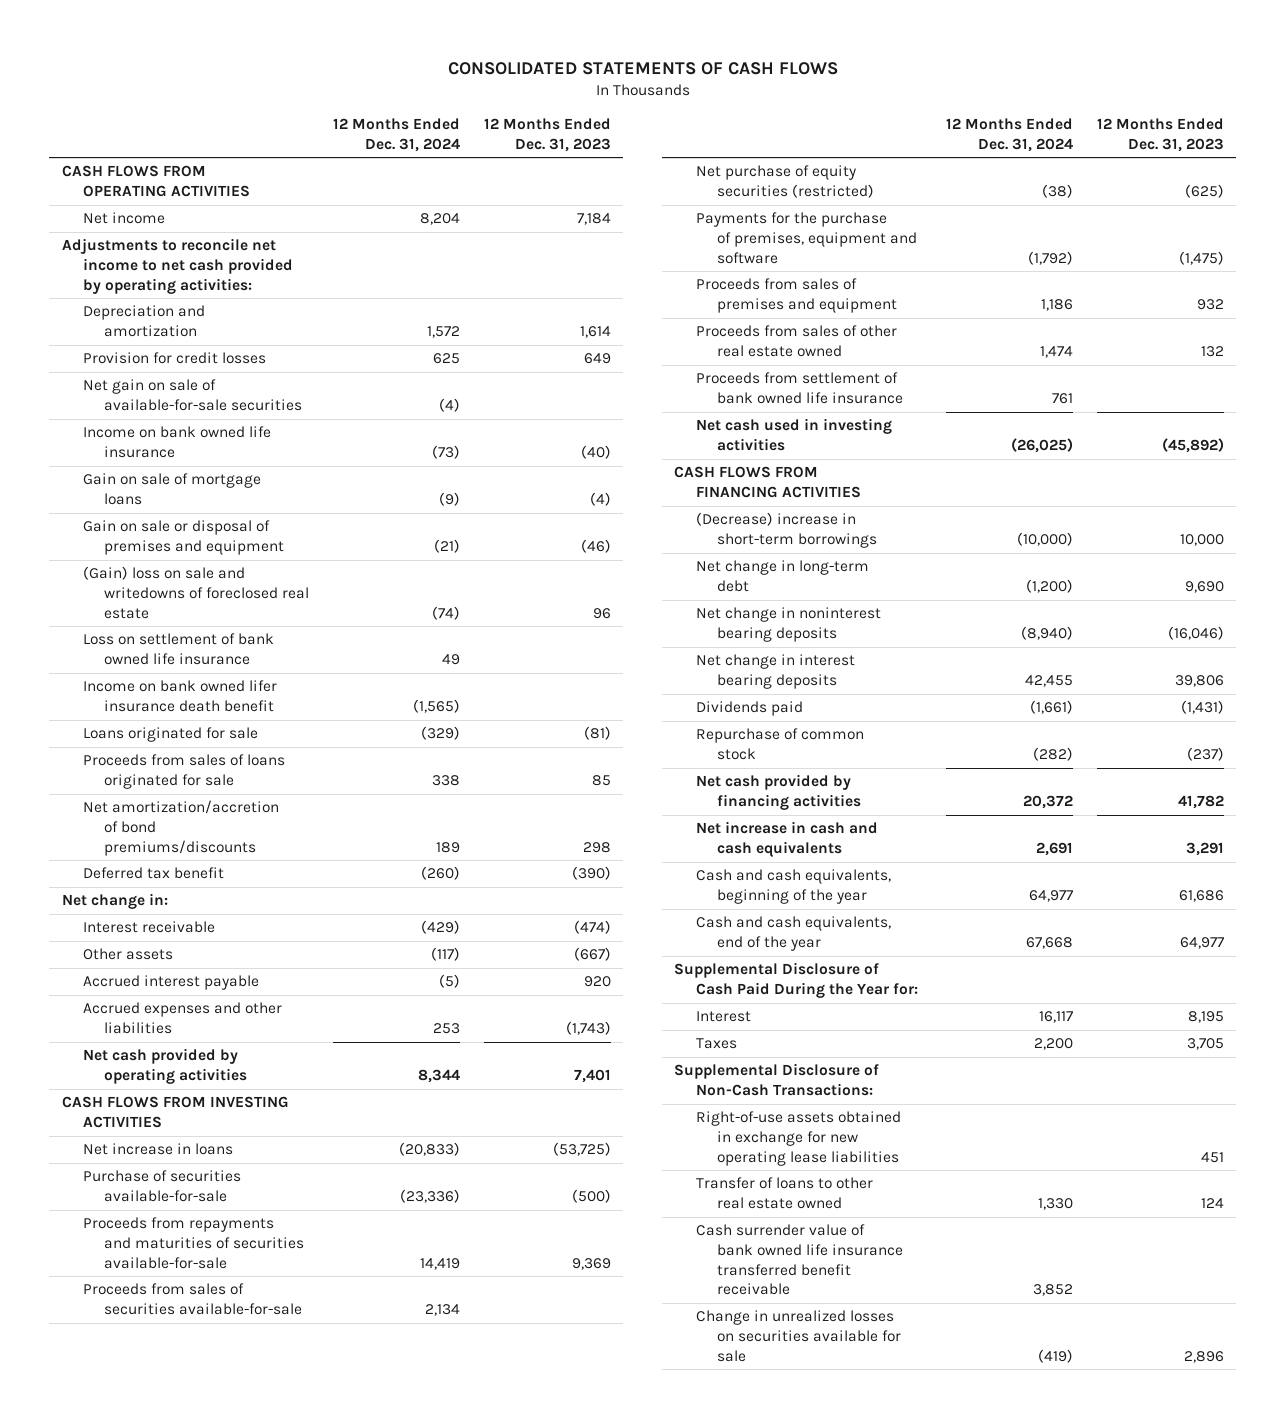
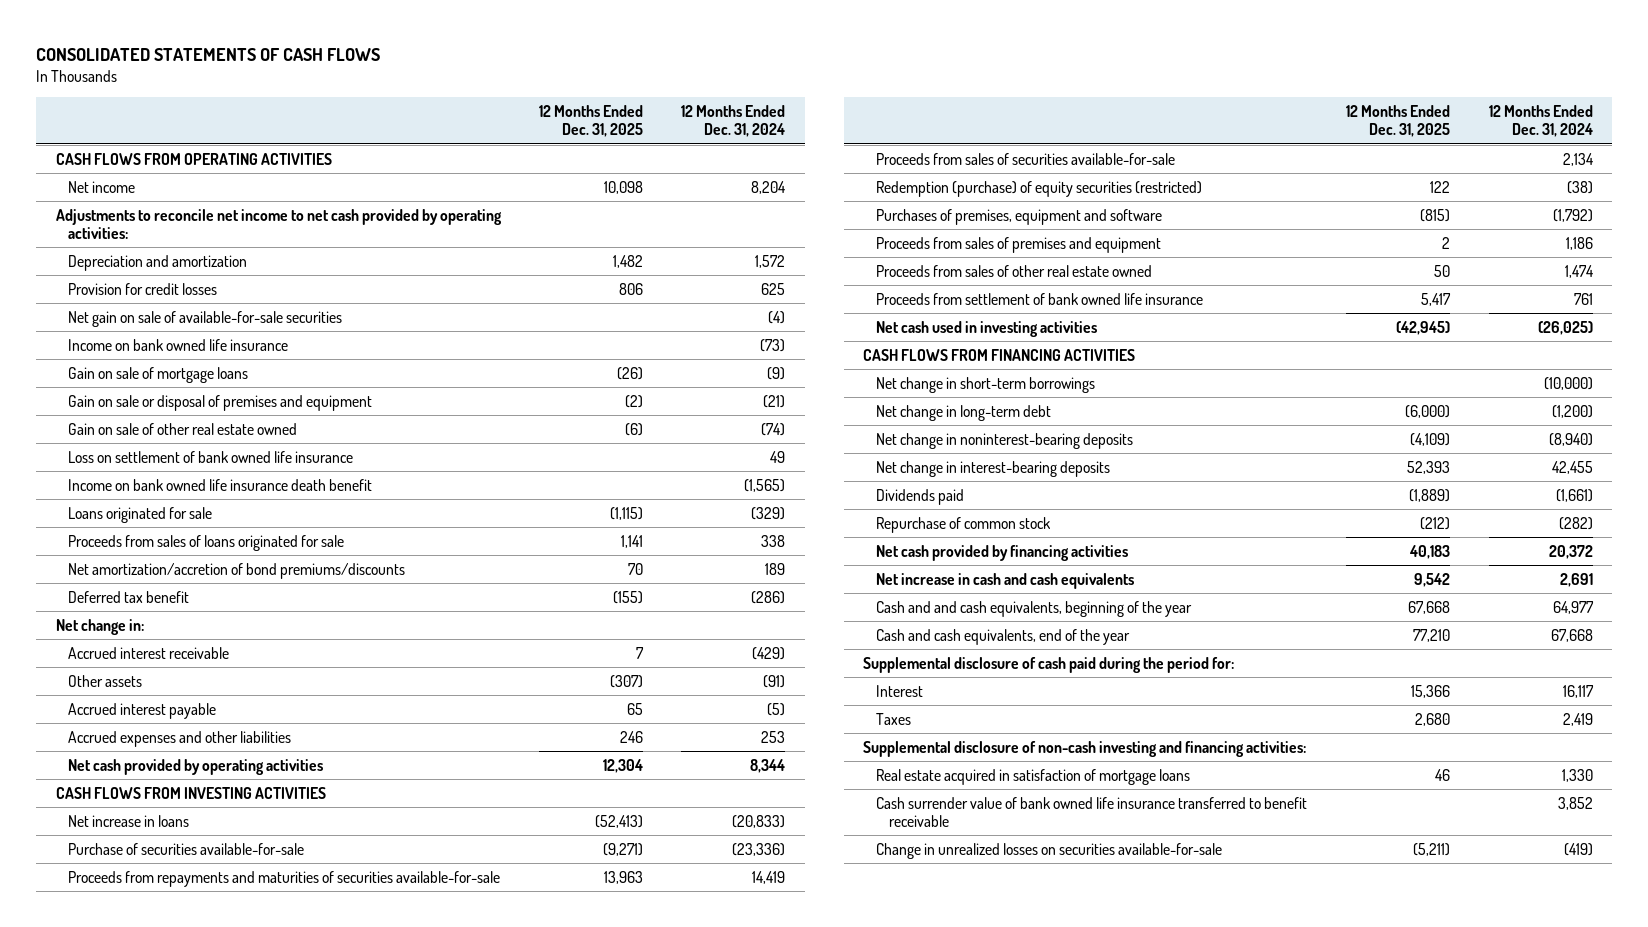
- | 12 Months Ended Dec. 31, 2024 | 12 Months Ended Dec. 31, 2023
+ | 12 Months Ended Dec. 31, 2025 | 12 Months Ended Dec. 31, 2024
- (Gain) loss on sale and writedowns of foreclosed real estate | (74) | 96
+ Gain on sale of other real estate owned | (6) | (74)
- Income on bank owned lifer insurance death benefit | (1,565) |
+ Income on bank owned life insurance death benefit | | (1,565)
- Deferred tax benefit | (260) | (390)
+ Deferred tax benefit | (155) | (286)
- Interest receivable | (429) | (474)
- Other assets | (117) | (667)
+ Accrued interest receivable | 7 | (429)
+ Other assets | (307) | (91)
- Net purchase of equity securities (restricted) | (38) | (625)
- Payments for the purchase of premises, equipment and software | (1,792) | (1,475)
+ Redemption (purchase) of equity securities (restricted) | 122 | (38)
+ Purchases of premises, equipment and software | (815) | (1,792)
- (Decrease) increase in short-term borrowings | (10,000) | 10,000
+ Net change in short-term borrowings | | (10,000)
- Net change in noninterest bearing deposits | (8,940) | (16,046)
- Net change in interest bearing deposits | 42,455 | 39,806
+ Net change in noninterest-bearing deposits | (4,109) | (8,940)
+ Net change in interest-bearing deposits | 52,393 | 42,455
- Cash and cash equivalents, beginning of the year | 64,977 | 61,686
+ Cash and and cash equivalents, beginning of the year | 67,668 | 64,977
- Supplemental Disclosure of Cash Paid During the Year for:
+ Supplemental disclosure of cash paid during the period for:
- Taxes | 2,200 | 3,705
- Supplemental Disclosure of Non-Cash Transactions:
- Right-of-use assets obtained in exchange for new operating lease liabilities | | 451
- Transfer of loans to other real estate owned | 1,330 | 124
- Cash surrender value of bank owned life insurance transferred benefit receivable | 3,852 |
- Change in unrealized losses on securities available for sale | (419) | 2,896
+ Taxes | 2,680 | 2,419
+ Supplemental disclosure of non-cash investing and financing activities:
+ Real estate acquired in satisfaction of mortgage loans | 46 | 1,330
+ Cash surrender value of bank owned life insurance transferred to benefit receivable | | 3,852
+ Change in unrealized losses on securities available-for-sale | (5,211) | (419)

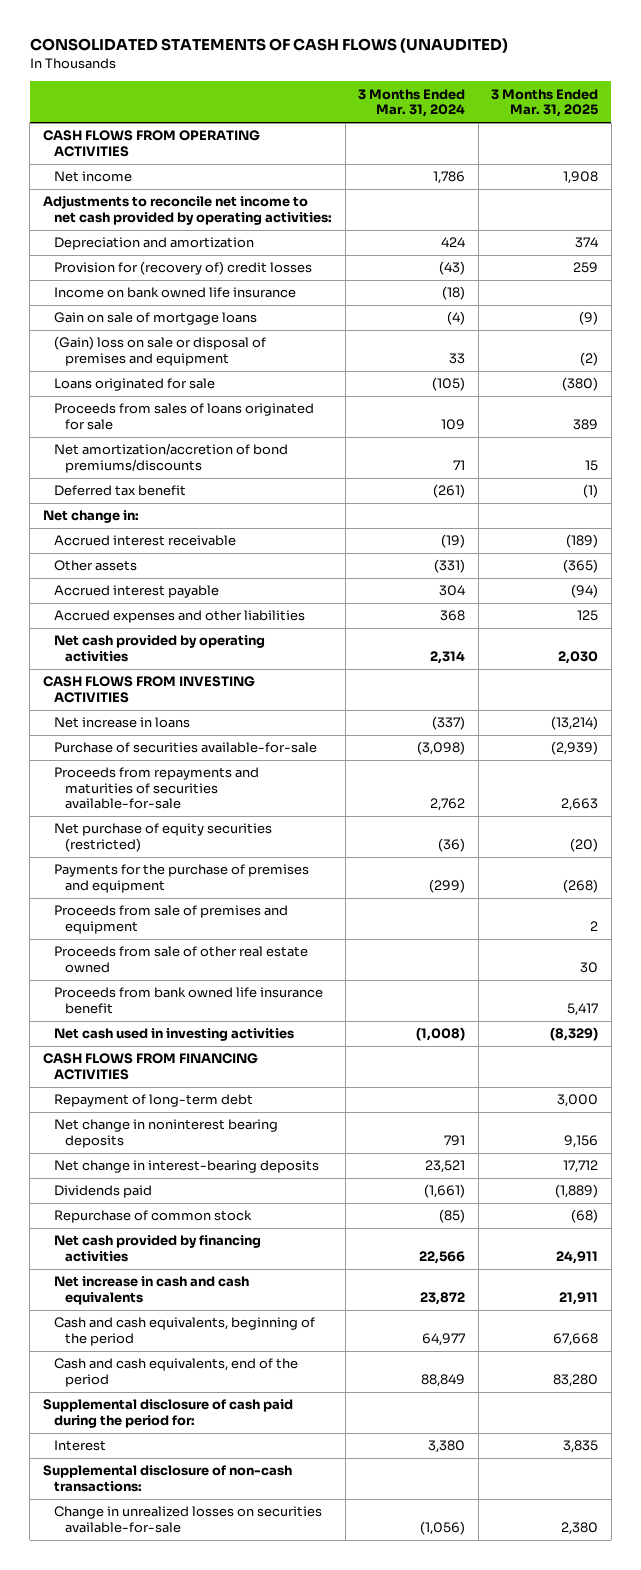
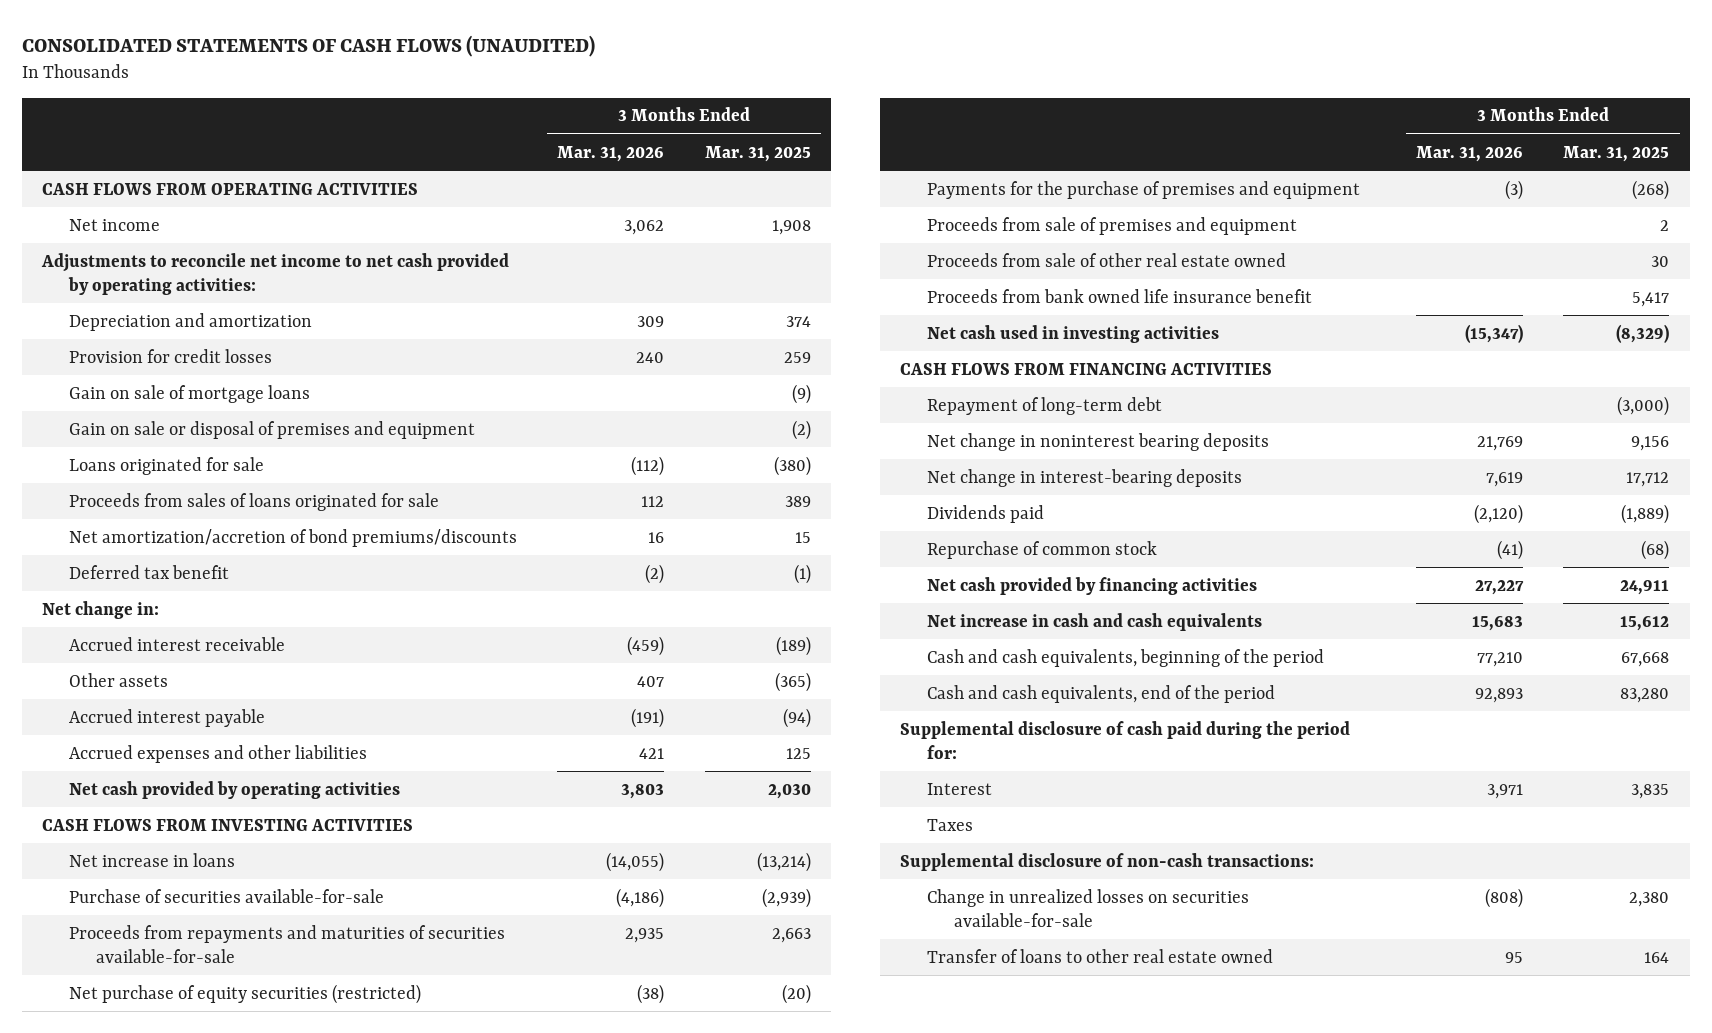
- | 3 Months Ended Mar. 31, 2024 | 3 Months Ended Mar. 31, 2025
+ | 3 Months Ended Mar. 31, 2026 | 3 Months Ended Mar. 31, 2025
- Provision for (recovery of) credit losses | (43) | 259
- Income on bank owned life insurance | (18) |
+ Provision for credit losses | 240 | 259
- (Gain) loss on sale or disposal of premises and equipment | 33 | (2)
+ Gain on sale or disposal of premises and equipment | | (2)
- Repayment of long-term debt | | 3,000
+ Repayment of long-term debt | | (3,000)
- Net increase in cash and cash equivalents | 23,872 | 21,911
+ Net increase in cash and cash equivalents | 15,683 | 15,612
+ Taxes
+ Transfer of loans to other real estate owned | 95 | 164

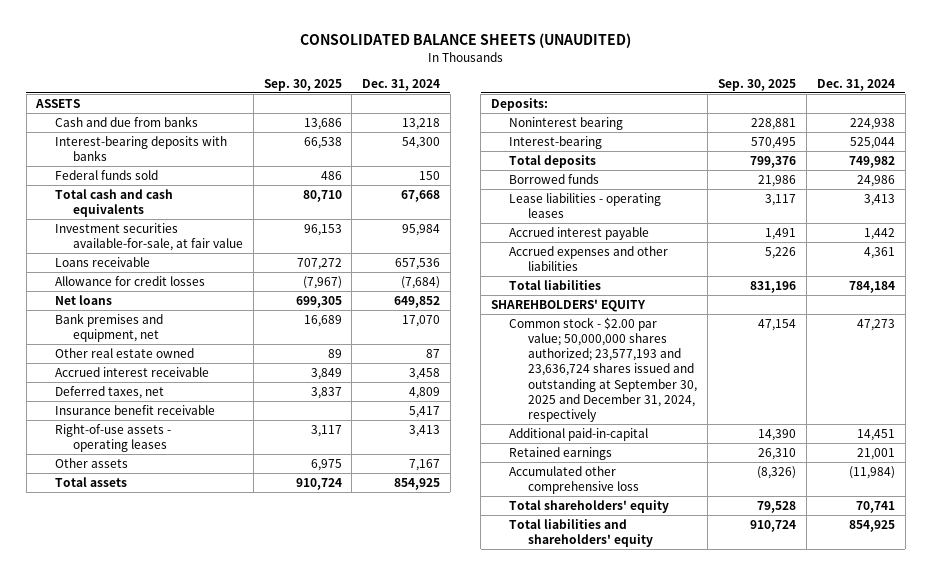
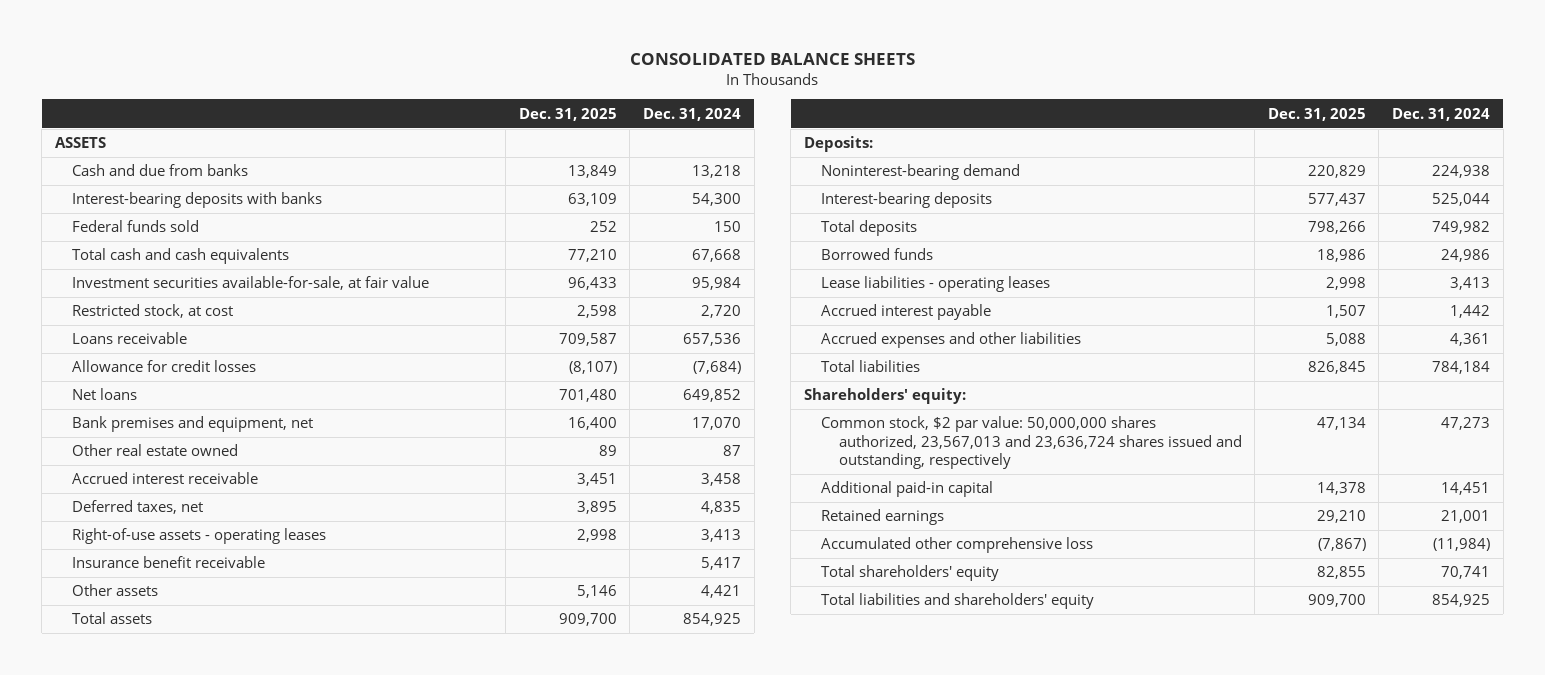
- CONSOLIDATED BALANCE SHEETS (UNAUDITED)
+ CONSOLIDATED BALANCE SHEETS
- | Sep. 30, 2025 | Dec. 31, 2024
+ | Dec. 31, 2025 | Dec. 31, 2024
+ Restricted stock, at cost | 2,598 | 2,720
- Deferred taxes, net | 3,837 | 4,809
+ Deferred taxes, net | 3,895 | 4,835
- Other assets | 6,975 | 7,167
moved down: Insurance benefit receivable | | 5,417
+ Other assets | 5,146 | 4,421
- Noninterest bearing | 228,881 | 224,938
- Interest-bearing | 570,495 | 525,044
+ Noninterest-bearing demand | 220,829 | 224,938
+ Interest-bearing deposits | 577,437 | 525,044
- SHAREHBOLDERS' EQUITY
- Common stock - $2.00 par value; 50,000,000 shares authorized; 23,577,193 and 23,636,724 shares issued and outstanding at September 30, 2025 and December 31, 2024, respectively | 47,154 | 47,273
- Additional paid-in-capital | 14,390 | 14,451
+ Shareholders' equity:
+ Common stock, $2 par value: 50,000,000 shares authorized, 23,567,013 and 23,636,724 shares issued and outstanding, respectively | 47,134 | 47,273
+ Additional paid-in capital | 14,378 | 14,451

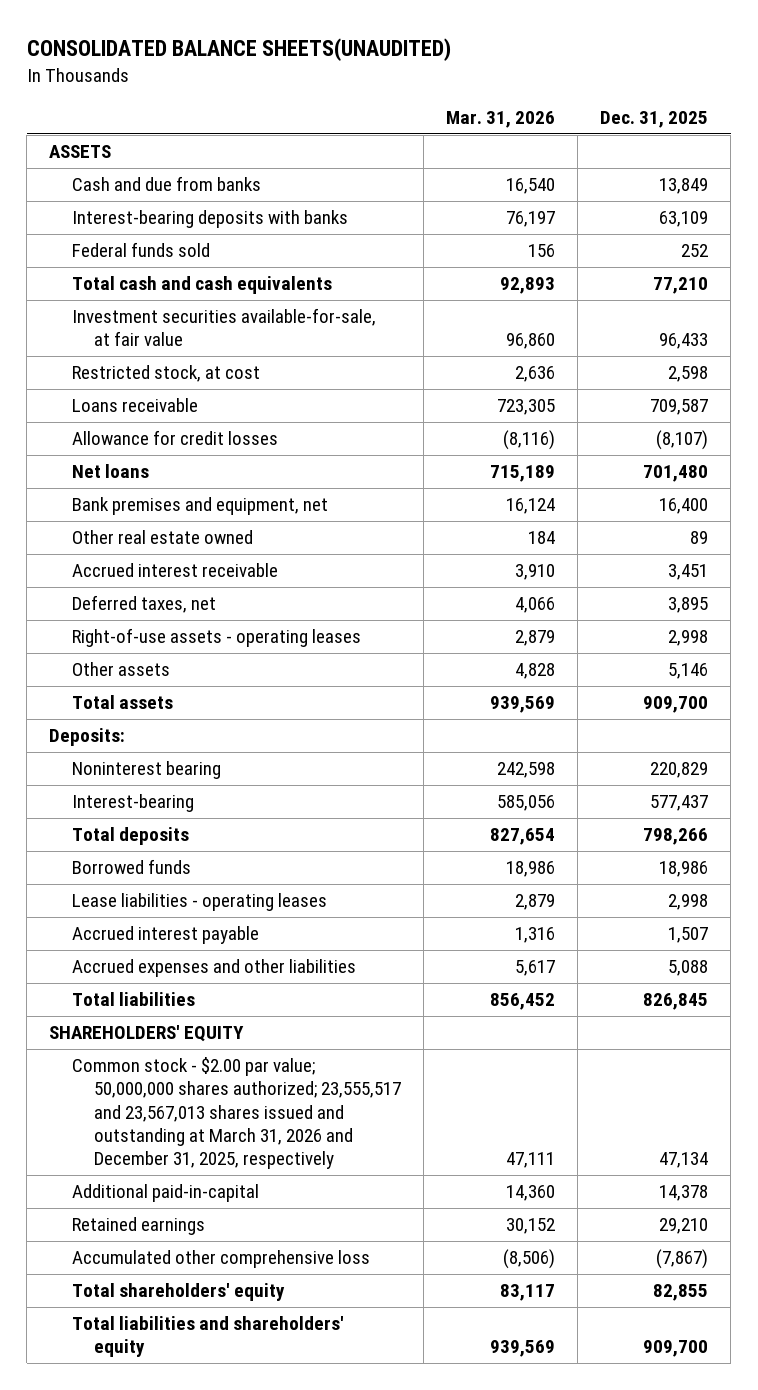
- CONSOLIDATED BALANCE SHEETS
+ CONSOLIDATED BALANCE SHEETS(UNAUDITED)
- | Dec. 31, 2025 | Dec. 31, 2024
+ | Mar. 31, 2026 | Dec. 31, 2025
- Insurance benefit receivable | | 5,417
- Noninterest-bearing demand | 220,829 | 224,938
- Interest-bearing deposits | 577,437 | 525,044
+ Noninterest bearing | 242,598 | 220,829
+ Interest-bearing | 585,056 | 577,437
- Shareholders' equity:
- Common stock, $2 par value: 50,000,000 shares authorized, 23,567,013 and 23,636,724 shares issued and outstanding, respectively | 47,134 | 47,273
- Additional paid-in capital | 14,378 | 14,451
+ SHAREHOLDERS' EQUITY
+ Common stock - $2.00 par value; 50,000,000 shares authorized; 23,555,517 and 23,567,013 shares issued and outstanding at March 31, 2026 and December 31, 2025, respectively | 47,111 | 47,134
+ Additional paid-in-capital | 14,360 | 14,378

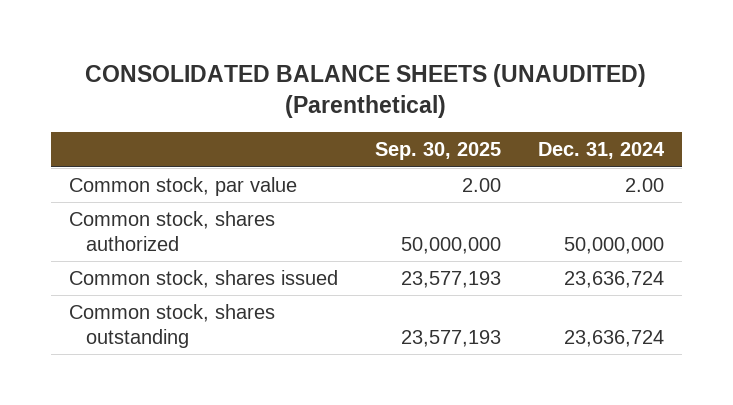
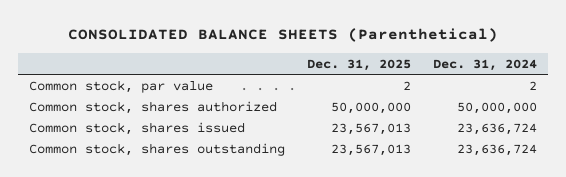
- CONSOLIDATED BALANCE SHEETS (UNAUDITED) (Parenthetical)
+ CONSOLIDATED BALANCE SHEETS (Parenthetical)
- | Sep. 30, 2025 | Dec. 31, 2024
+ | Dec. 31, 2025 | Dec. 31, 2024
- Common stock, par value | 2.00 | 2.00
+ Common stock, par value | 2 | 2

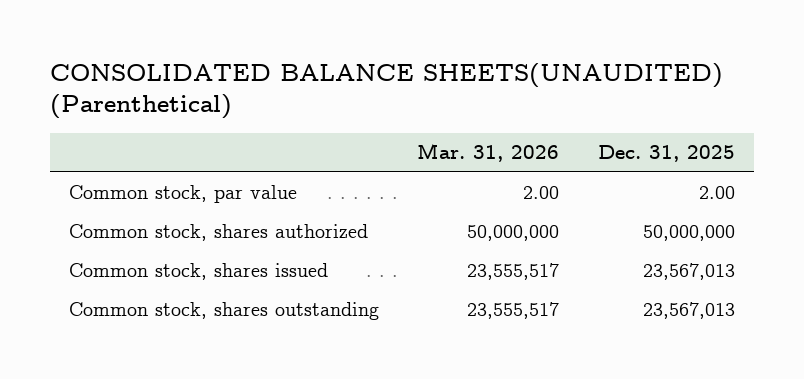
- CONSOLIDATED BALANCE SHEETS (Parenthetical)
+ CONSOLIDATED BALANCE SHEETS(UNAUDITED) (Parenthetical)
- | Dec. 31, 2025 | Dec. 31, 2024
+ | Mar. 31, 2026 | Dec. 31, 2025
- Common stock, par value | 2 | 2
+ Common stock, par value | 2.00 | 2.00

